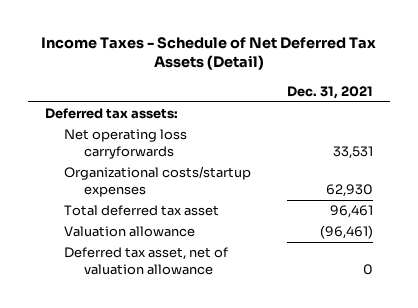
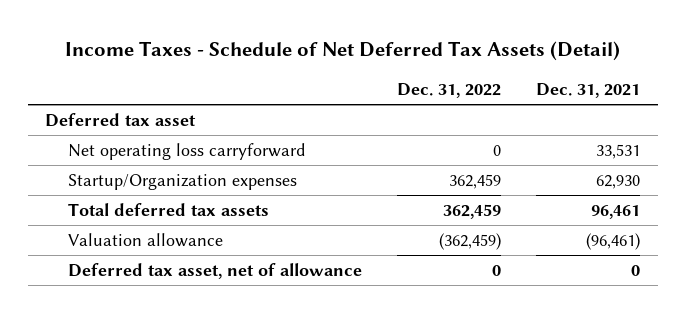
- | Dec. 31, 2021
+ | Dec. 31, 2022 | Dec. 31, 2021
- Deferred tax assets:
- Net operating loss carryforwards | 33,531
- Organizational costs/startup expenses | 62,930
- Total deferred tax asset | 96,461
+ Deferred tax asset
+ Net operating loss carryforward | 0 | 33,531
+ Startup/Organization expenses | 362,459 | 62,930
+ Total deferred tax assets | 362,459 | 96,461
- Deferred tax asset, net of valuation allowance | 0
+ Deferred tax asset, net of allowance | 0 | 0

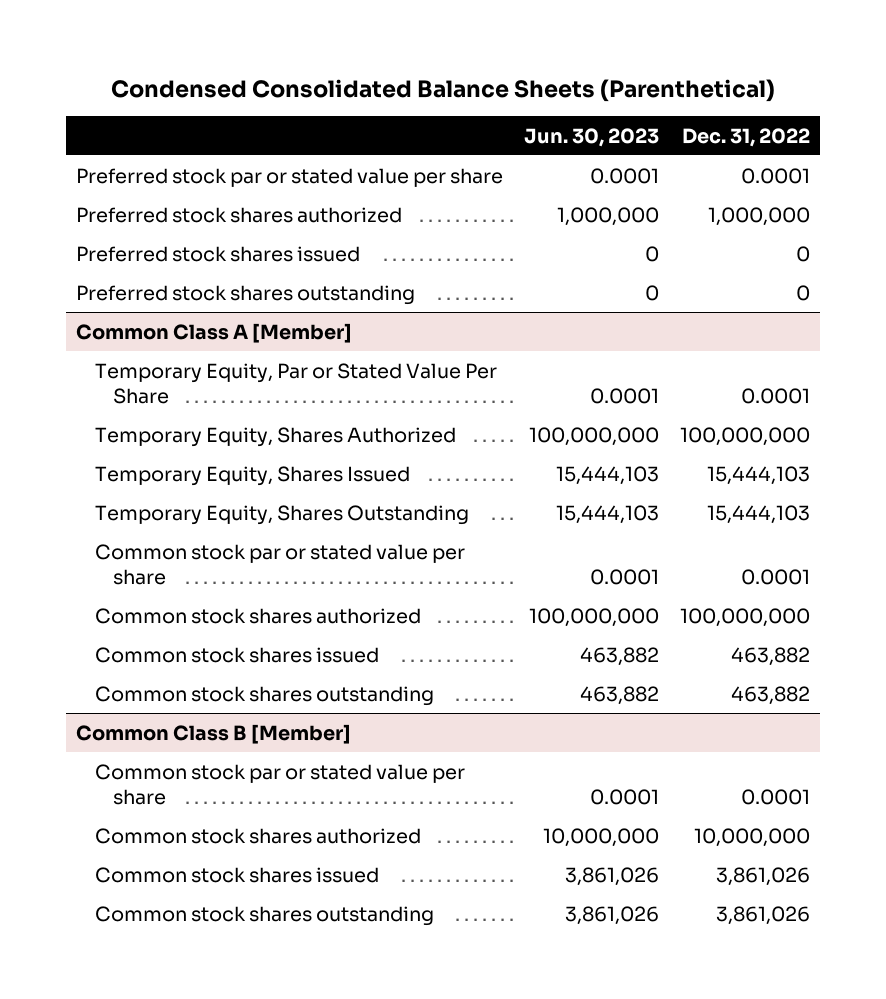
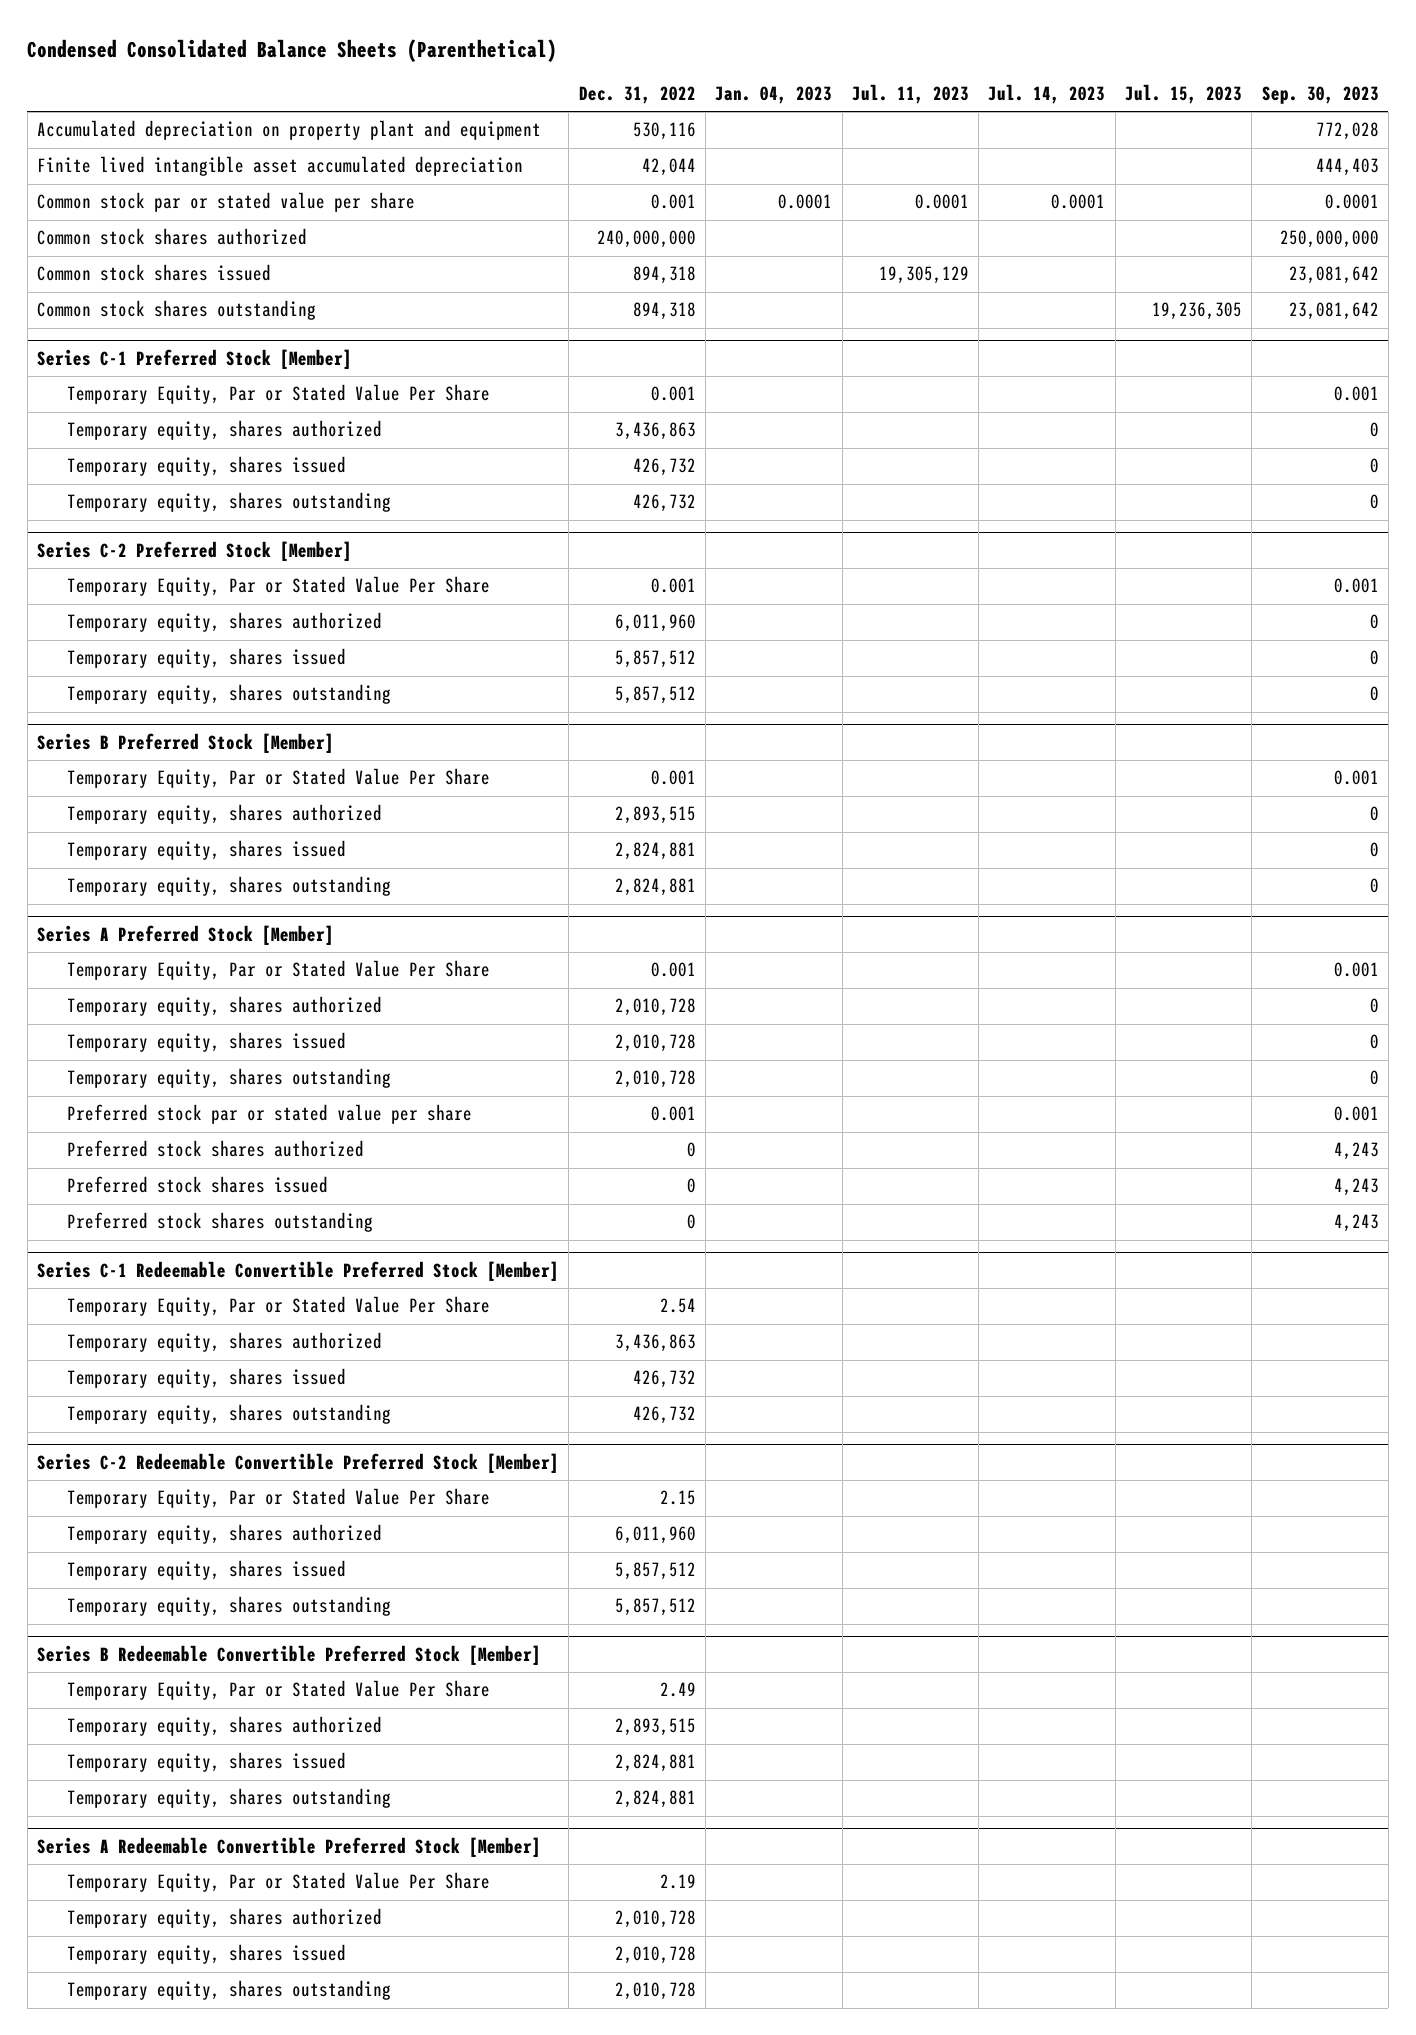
- | Jun. 30, 2023 | Dec. 31, 2022
+ | Dec. 31, 2022 | Jan. 04, 2023 | Jul. 11, 2023 | Jul. 14, 2023 | Jul. 15, 2023 | Sep. 30, 2023
- Preferred stock par or stated value per share | 0.0001 | 0.0001
- Preferred stock shares authorized | 1,000,000 | 1,000,000
+ Accumulated depreciation on property plant and equipment | 530,116 | | | | | 772,028
+ Finite lived intangible asset accumulated depreciation | 42,044 | | | | | 444,403
+ Common stock par or stated value per share | 0.001 | 0.0001 | 0.0001 | 0.0001 | | 0.0001
+ Common stock shares authorized | 240,000,000 | | | | | 250,000,000
+ Common stock shares issued | 894,318 | | 19,305,129 | | | 23,081,642
+ Common stock shares outstanding | 894,318 | | | | 19,236,305 | 23,081,642
+ Series C-1 Preferred Stock [Member]
+ Temporary Equity, Par or Stated Value Per Share | 0.001 | | | | | 0.001
+ Temporary equity, shares authorized | 3,436,863 | | | | | 0
+ Temporary equity, shares issued | 426,732 | | | | | 0
+ Temporary equity, shares outstanding | 426,732 | | | | | 0
+ Series C-2 Preferred Stock [Member]
+ Temporary Equity, Par or Stated Value Per Share | 0.001 | | | | | 0.001
+ Temporary equity, shares authorized | 6,011,960 | | | | | 0
+ Temporary equity, shares issued | 5,857,512 | | | | | 0
+ Temporary equity, shares outstanding | 5,857,512 | | | | | 0
+ Series B Preferred Stock [Member]
+ Temporary Equity, Par or Stated Value Per Share | 0.001 | | | | | 0.001
+ Temporary equity, shares authorized | 2,893,515 | | | | | 0
+ Temporary equity, shares issued | 2,824,881 | | | | | 0
+ Temporary equity, shares outstanding | 2,824,881 | | | | | 0
+ Series A Preferred Stock [Member]
+ Temporary Equity, Par or Stated Value Per Share | 0.001 | | | | | 0.001
+ Temporary equity, shares authorized | 2,010,728 | | | | | 0
+ Temporary equity, shares issued | 2,010,728 | | | | | 0
+ Temporary equity, shares outstanding | 2,010,728 | | | | | 0
+ Preferred stock par or stated value per share | 0.001 | | | | | 0.001
+ Preferred stock shares authorized | 0 | | | | | 4,243
- Common Class A [Member]
- Temporary Equity, Par or Stated Value Per Share | 0.0001 | 0.0001
- Temporary Equity, Shares Authorized | 100,000,000 | 100,000,000
- Temporary Equity, Shares Issued | 15,444,103 | 15,444,103
- Temporary Equity, Shares Outstanding | 15,444,103 | 15,444,103
- Common stock par or stated value per share | 0.0001 | 0.0001
- Common stock shares authorized | 100,000,000 | 100,000,000
- Common stock shares issued | 463,882 | 463,882
- Common stock shares outstanding | 463,882 | 463,882
- Common Class B [Member]
- Common stock par or stated value per share | 0.0001 | 0.0001
- Common stock shares authorized | 10,000,000 | 10,000,000
- Common stock shares issued | 3,861,026 | 3,861,026
- Common stock shares outstanding | 3,861,026 | 3,861,026
+ Series C-1 Redeemable Convertible Preferred Stock [Member]
+ Temporary Equity, Par or Stated Value Per Share | 2.54 | | | | |
+ Temporary equity, shares authorized | 3,436,863 | | | | |
+ Temporary equity, shares issued | 426,732 | | | | |
+ Temporary equity, shares outstanding | 426,732 | | | | |
+ Series C-2 Redeemable Convertible Preferred Stock [Member]
+ Temporary Equity, Par or Stated Value Per Share | 2.15 | | | | |
+ Temporary equity, shares authorized | 6,011,960 | | | | |
+ Temporary equity, shares issued | 5,857,512 | | | | |
+ Temporary equity, shares outstanding | 5,857,512 | | | | |
+ Series B Redeemable Convertible Preferred Stock [Member]
+ Temporary Equity, Par or Stated Value Per Share | 2.49 | | | | |
+ Temporary equity, shares authorized | 2,893,515 | | | | |
+ Temporary equity, shares issued | 2,824,881 | | | | |
+ Temporary equity, shares outstanding | 2,824,881 | | | | |
+ Series A Redeemable Convertible Preferred Stock [Member]
+ Temporary Equity, Par or Stated Value Per Share | 2.19 | | | | |
+ Temporary equity, shares authorized | 2,010,728 | | | | |
+ Temporary equity, shares issued | 2,010,728 | | | | |
+ Temporary equity, shares outstanding | 2,010,728 | | | | |

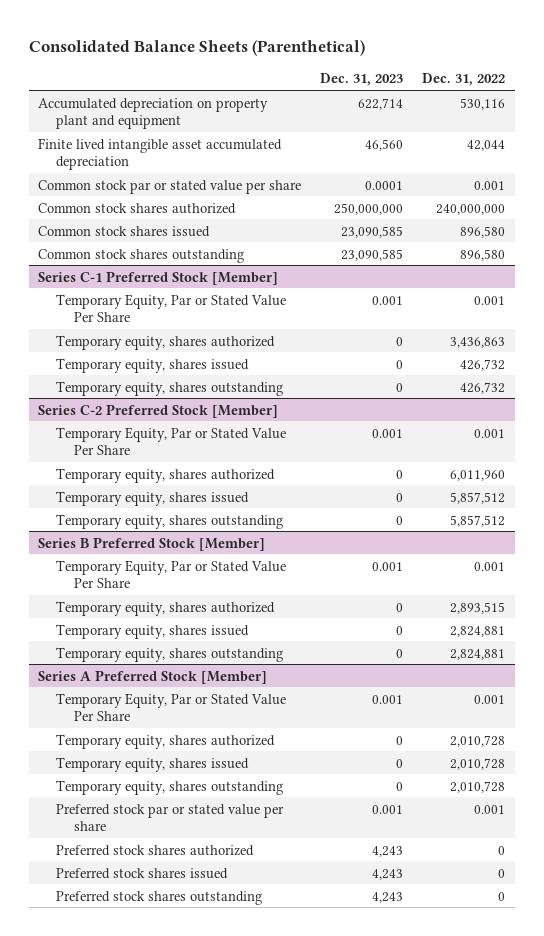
- Condensed Consolidated Balance Sheets (Parenthetical)
+ Consolidated Balance Sheets (Parenthetical)
- | Dec. 31, 2022 | Jan. 04, 2023 | Jul. 11, 2023 | Jul. 14, 2023 | Jul. 15, 2023 | Sep. 30, 2023
+ | Dec. 31, 2023 | Dec. 31, 2022
- Common stock shares issued | 894,318 | | 19,305,129 | | | 23,081,642
- Common stock shares outstanding | 894,318 | | | | 19,236,305 | 23,081,642
+ Common stock shares issued | 23,090,585 | 896,580
+ Common stock shares outstanding | 23,090,585 | 896,580
- Series C-1 Redeemable Convertible Preferred Stock [Member]
- Temporary Equity, Par or Stated Value Per Share | 2.54 | | | | |
- Temporary equity, shares authorized | 3,436,863 | | | | |
- Temporary equity, shares issued | 426,732 | | | | |
- Temporary equity, shares outstanding | 426,732 | | | | |
- Series C-2 Redeemable Convertible Preferred Stock [Member]
- Temporary Equity, Par or Stated Value Per Share | 2.15 | | | | |
- Temporary equity, shares authorized | 6,011,960 | | | | |
- Temporary equity, shares issued | 5,857,512 | | | | |
- Temporary equity, shares outstanding | 5,857,512 | | | | |
- Series B Redeemable Convertible Preferred Stock [Member]
- Temporary Equity, Par or Stated Value Per Share | 2.49 | | | | |
- Temporary equity, shares authorized | 2,893,515 | | | | |
- Temporary equity, shares issued | 2,824,881 | | | | |
- Temporary equity, shares outstanding | 2,824,881 | | | | |
- Series A Redeemable Convertible Preferred Stock [Member]
- Temporary Equity, Par or Stated Value Per Share | 2.19 | | | | |
- Temporary equity, shares authorized | 2,010,728 | | | | |
- Temporary equity, shares issued | 2,010,728 | | | | |
- Temporary equity, shares outstanding | 2,010,728 | | | | |

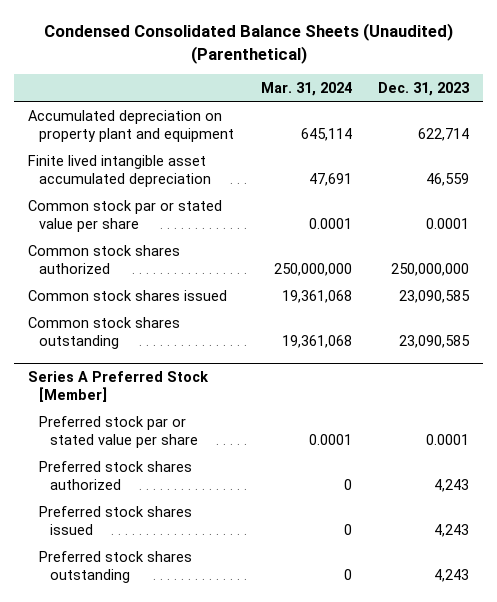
- Consolidated Balance Sheets (Parenthetical)
+ Condensed Consolidated Balance Sheets (Unaudited) (Parenthetical)
- | Dec. 31, 2023 | Dec. 31, 2022
+ | Mar. 31, 2024 | Dec. 31, 2023
- Finite lived intangible asset accumulated depreciation | 46,560 | 42,044
+ Finite lived intangible asset accumulated depreciation | 47,691 | 46,559
- Series C-1 Preferred Stock [Member]
- Temporary Equity, Par or Stated Value Per Share | 0.001 | 0.001
- Temporary equity, shares authorized | 0 | 3,436,863
- Temporary equity, shares issued | 0 | 426,732
- Temporary equity, shares outstanding | 0 | 426,732
- Series C-2 Preferred Stock [Member]
- Temporary Equity, Par or Stated Value Per Share | 0.001 | 0.001
- Temporary equity, shares authorized | 0 | 6,011,960
- Temporary equity, shares issued | 0 | 5,857,512
- Temporary equity, shares outstanding | 0 | 5,857,512
- Series B Preferred Stock [Member]
- Temporary Equity, Par or Stated Value Per Share | 0.001 | 0.001
- Temporary equity, shares authorized | 0 | 2,893,515
- Temporary equity, shares issued | 0 | 2,824,881
- Temporary equity, shares outstanding | 0 | 2,824,881
@ Series A Preferred Stock [Member]
- Temporary Equity, Par or Stated Value Per Share | 0.001 | 0.001
- Temporary equity, shares authorized | 0 | 2,010,728
- Temporary equity, shares issued | 0 | 2,010,728
- Temporary equity, shares outstanding | 0 | 2,010,728
- Preferred stock par or stated value per share | 0.001 | 0.001
+ Preferred stock par or stated value per share | 0.0001 | 0.0001

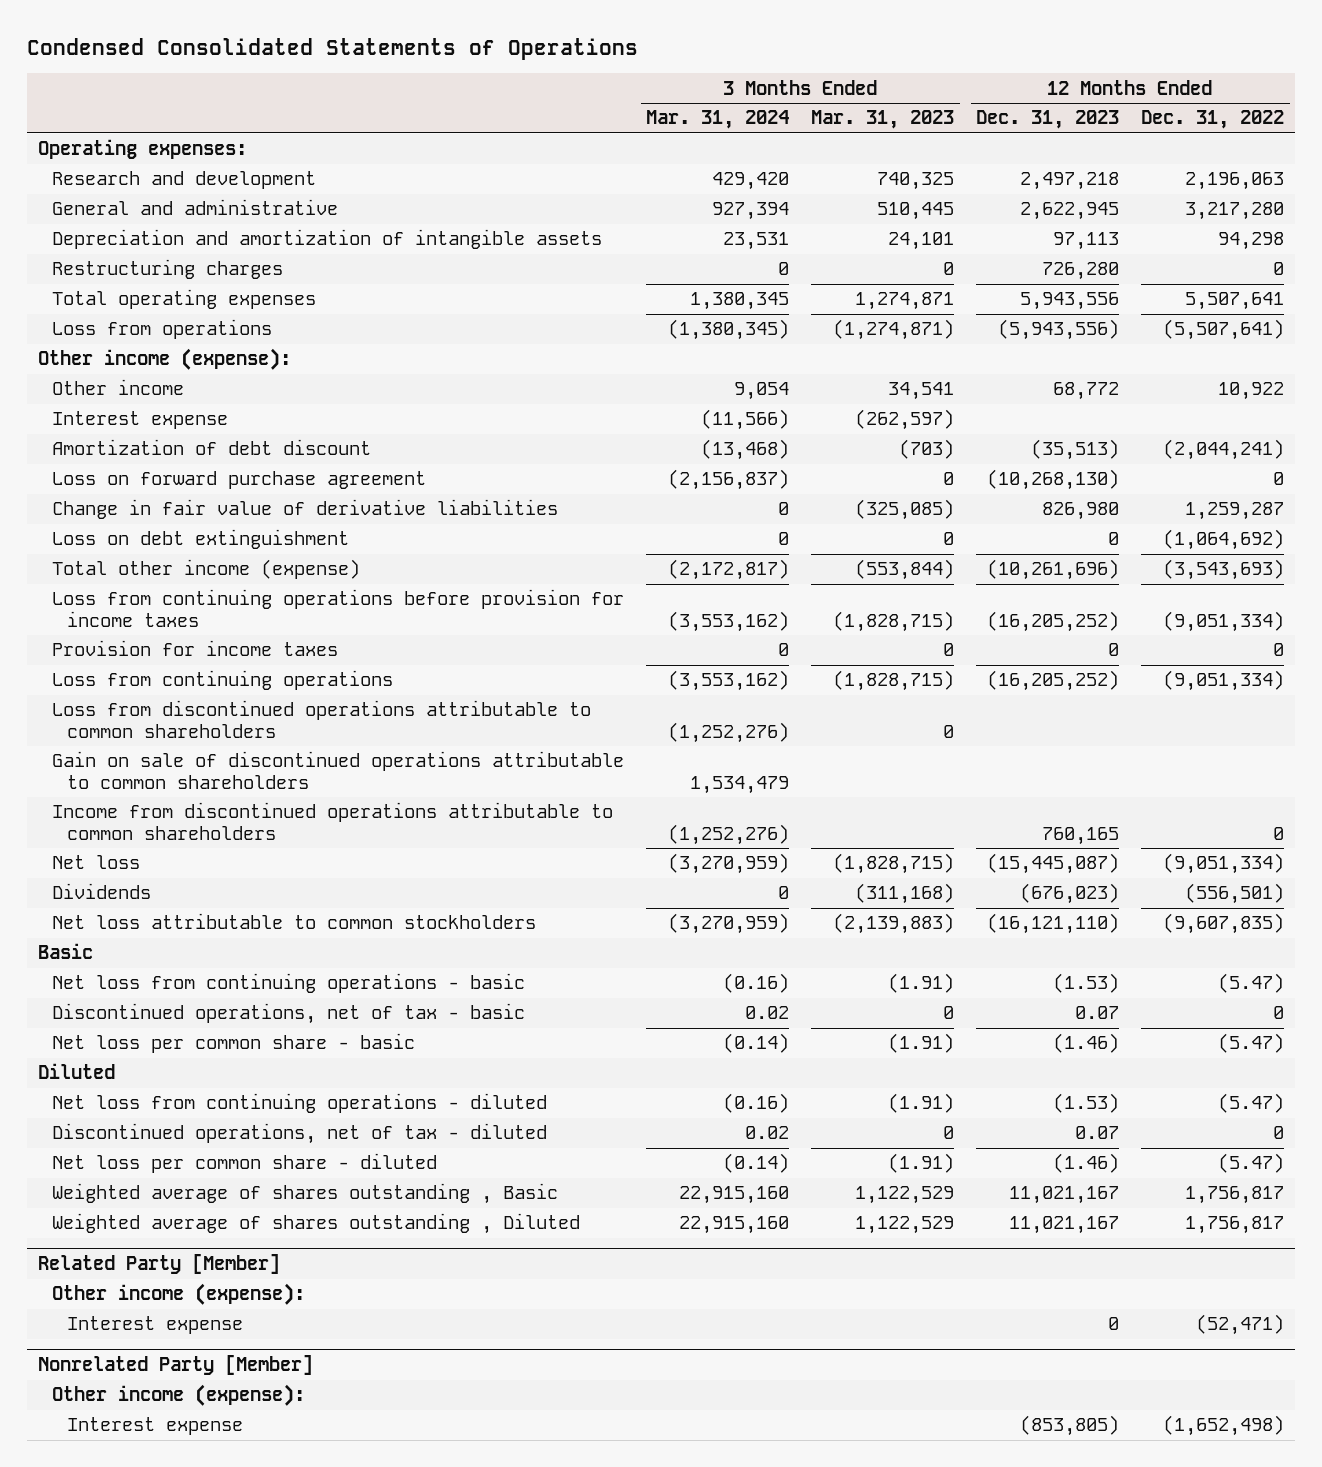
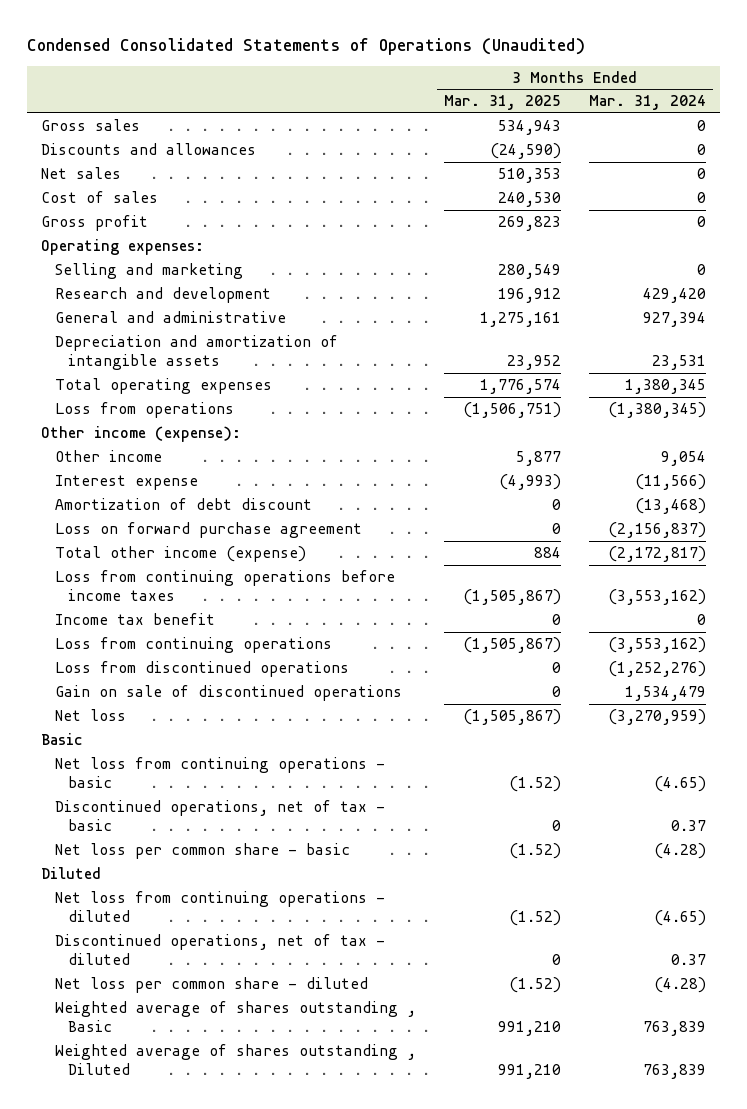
- Condensed Consolidated Statements of Operations
+ Condensed Consolidated Statements of Operations (Unaudited)
- | 3 Months Ended Mar. 31, 2024 | 3 Months Ended Mar. 31, 2023 | 12 Months Ended Dec. 31, 2023 | 12 Months Ended Dec. 31, 2022
+ | 3 Months Ended Mar. 31, 2025 | 3 Months Ended Mar. 31, 2024
+ Gross sales | 534,943 | 0
+ Discounts and allowances | (24,590) | 0
+ Net sales | 510,353 | 0
+ Cost of sales | 240,530 | 0
+ Gross profit | 269,823 | 0
+ Selling and marketing | 280,549 | 0
- Restructuring charges | 0 | 0 | 726,280 | 0
- Change in fair value of derivative liabilities | 0 | (325,085) | 826,980 | 1,259,287
- Loss on debt extinguishment | 0 | 0 | 0 | (1,064,692)
- Loss from continuing operations before provision for income taxes | (3,553,162) | (1,828,715) | (16,205,252) | (9,051,334)
- Provision for income taxes | 0 | 0 | 0 | 0
+ Loss from continuing operations before income taxes | (1,505,867) | (3,553,162)
+ Income tax benefit | 0 | 0
- Loss from discontinued operations attributable to common shareholders | (1,252,276) | 0 | |
- Gain on sale of discontinued operations attributable to common shareholders | 1,534,479 | | |
- Income from discontinued operations attributable to common shareholders | (1,252,276) | | 760,165 | 0
+ Loss from discontinued operations | 0 | (1,252,276)
+ Gain on sale of discontinued operations | 0 | 1,534,479
- Dividends | 0 | (311,168) | (676,023) | (556,501)
- Net loss attributable to common stockholders | (3,270,959) | (2,139,883) | (16,121,110) | (9,607,835)
- Net loss from continuing operations - basic | (0.16) | (1.91) | (1.53) | (5.47)
- Discontinued operations, net of tax - basic | 0.02 | 0 | 0.07 | 0
- Net loss per common share - basic | (0.14) | (1.91) | (1.46) | (5.47)
+ Net loss from continuing operations - basic | (1.52) | (4.65)
+ Discontinued operations, net of tax - basic | 0 | 0.37
+ Net loss per common share - basic | (1.52) | (4.28)
- Net loss from continuing operations - diluted | (0.16) | (1.91) | (1.53) | (5.47)
- Discontinued operations, net of tax - diluted | 0.02 | 0 | 0.07 | 0
- Net loss per common share - diluted | (0.14) | (1.91) | (1.46) | (5.47)
- Weighted average of shares outstanding , Basic | 22,915,160 | 1,122,529 | 11,021,167 | 1,756,817
- Weighted average of shares outstanding , Diluted | 22,915,160 | 1,122,529 | 11,021,167 | 1,756,817
- Related Party [Member]
- Other income (expense):
- Interest expense | | | 0 | (52,471)
- Nonrelated Party [Member]
- Other income (expense):
- Interest expense | | | (853,805) | (1,652,498)
+ Net loss from continuing operations - diluted | (1.52) | (4.65)
+ Discontinued operations, net of tax - diluted | 0 | 0.37
+ Net loss per common share - diluted | (1.52) | (4.28)
+ Weighted average of shares outstanding , Basic | 991,210 | 763,839
+ Weighted average of shares outstanding , Diluted | 991,210 | 763,839

